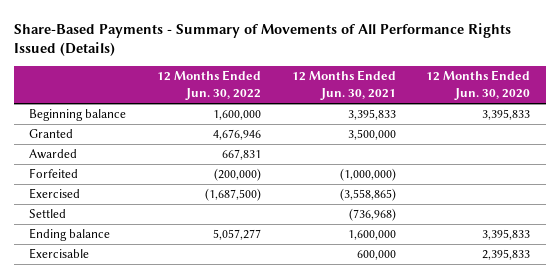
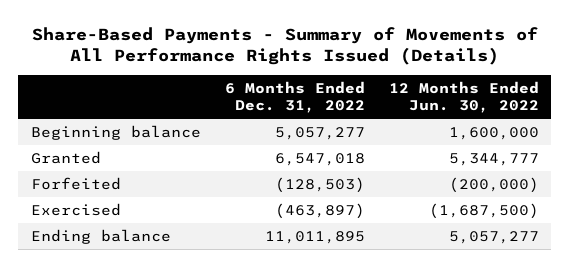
- | 12 Months Ended Jun. 30, 2022 | 12 Months Ended Jun. 30, 2021 | 12 Months Ended Jun. 30, 2020
+ | 6 Months Ended Dec. 31, 2022 | 12 Months Ended Jun. 30, 2022
- Granted | 4,676,946 | 3,500,000 |
- Awarded | 667,831 | |
+ Granted | 6,547,018 | 5,344,777
- Settled | | (736,968) |
- Exercisable | | 600,000 | 2,395,833

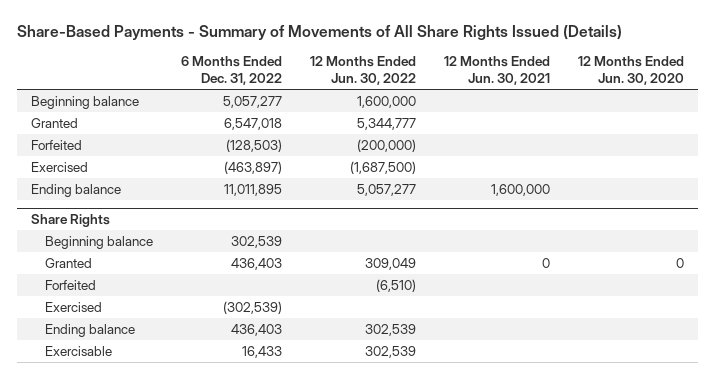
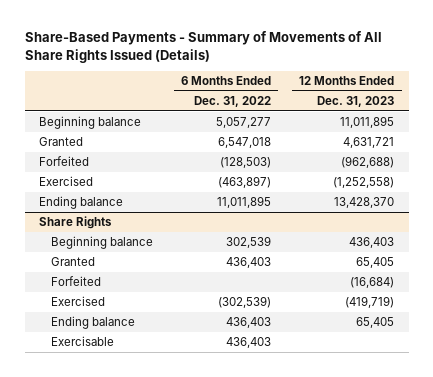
- | 6 Months Ended Dec. 31, 2022 | 12 Months Ended Jun. 30, 2022 | 12 Months Ended Jun. 30, 2021 | 12 Months Ended Jun. 30, 2020
+ | 6 Months Ended Dec. 31, 2022 | 12 Months Ended Dec. 31, 2023
@ Share Rights
- Exercisable | 16,433 | 302,539 | |
+ Exercisable | 436,403 |

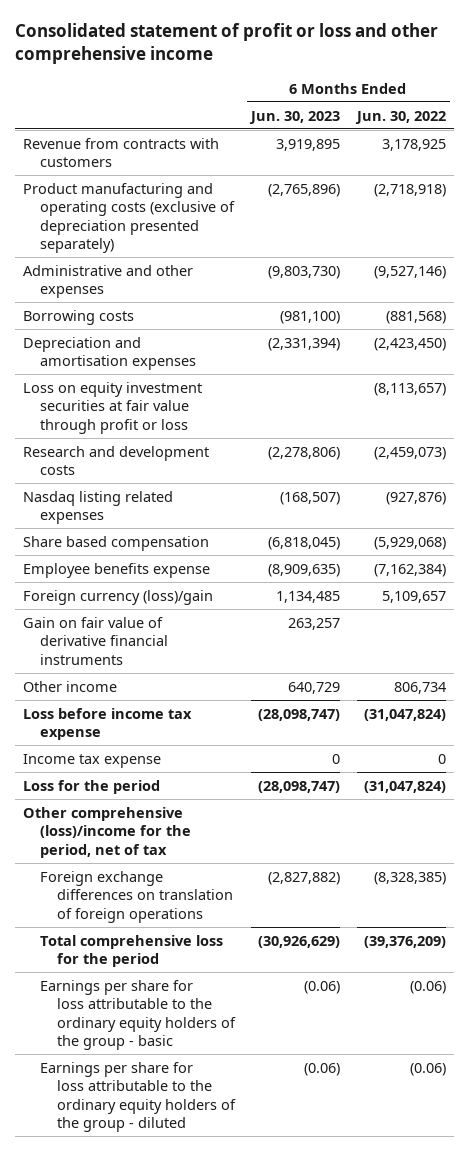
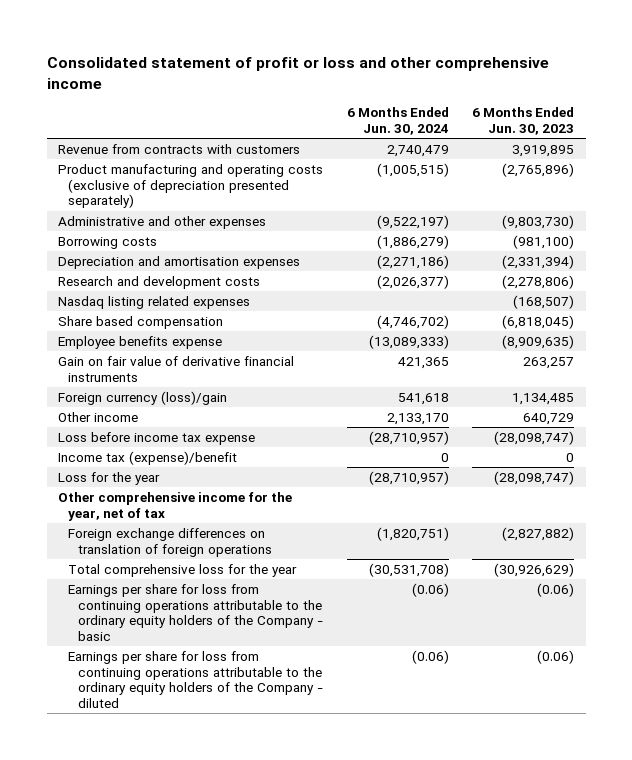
- | 6 Months Ended Jun. 30, 2023 | 6 Months Ended Jun. 30, 2022
+ | 6 Months Ended Jun. 30, 2024 | 6 Months Ended Jun. 30, 2023
- Loss on equity investment securities at fair value through profit or loss | | (8,113,657)
moved down: Foreign currency (loss)/gain | 541,618 | 1,134,485
- Income tax expense | 0 | 0
- Loss for the period | (28,098,747) | (31,047,824)
- Other comprehensive (loss)/income for the period, net of tax
+ Income tax (expense)/benefit | 0 | 0
+ Loss for the year | (28,710,957) | (28,098,747)
+ Other comprehensive income for the year, net of tax
- Total comprehensive loss for the period | (30,926,629) | (39,376,209)
- Earnings per share for loss attributable to the ordinary equity holders of the group - basic | (0.06) | (0.06)
- Earnings per share for loss attributable to the ordinary equity holders of the group - diluted | (0.06) | (0.06)
+ Total comprehensive loss for the year | (30,531,708) | (30,926,629)
+ Earnings per share for loss from continuing operations attributable to the ordinary equity holders of the Company - basic | (0.06) | (0.06)
+ Earnings per share for loss from continuing operations attributable to the ordinary equity holders of the Company - diluted | (0.06) | (0.06)

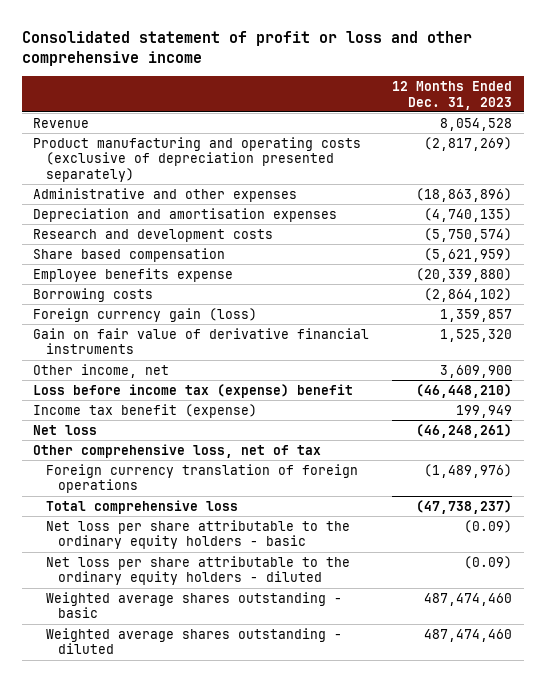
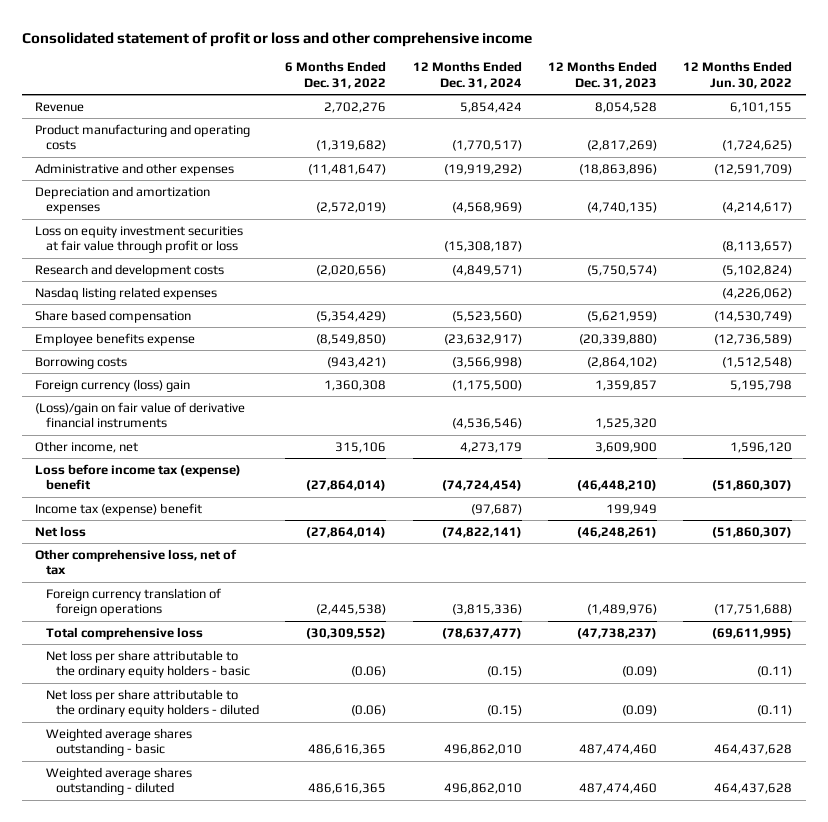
- | 12 Months Ended Dec. 31, 2023
+ | 6 Months Ended Dec. 31, 2022 | 12 Months Ended Dec. 31, 2024 | 12 Months Ended Dec. 31, 2023 | 12 Months Ended Jun. 30, 2022
- Product manufacturing and operating costs (exclusive of depreciation presented separately) | (2,817,269)
+ Product manufacturing and operating costs | (1,319,682) | (1,770,517) | (2,817,269) | (1,724,625)
- Depreciation and amortisation expenses | (4,740,135)
+ Depreciation and amortization expenses | (2,572,019) | (4,568,969) | (4,740,135) | (4,214,617)
+ Loss on equity investment securities at fair value through profit or loss | | (15,308,187) | | (8,113,657)
+ Nasdaq listing related expenses | | | | (4,226,062)
- Foreign currency gain (loss) | 1,359,857
- Gain on fair value of derivative financial instruments | 1,525,320
+ Foreign currency (loss) gain | 1,360,308 | (1,175,500) | 1,359,857 | 5,195,798
+ (Loss)/gain on fair value of derivative financial instruments | | (4,536,546) | 1,525,320 |
- Income tax benefit (expense) | 199,949
+ Income tax (expense) benefit | | (97,687) | 199,949 |

